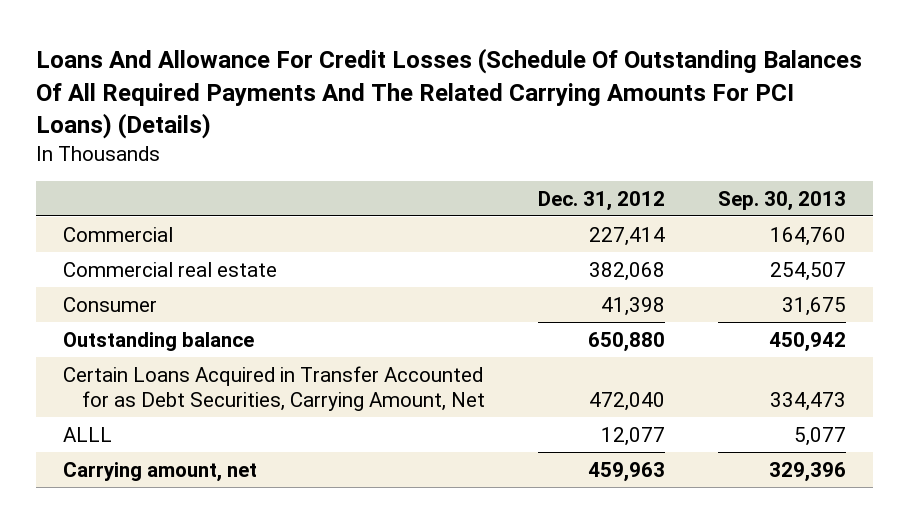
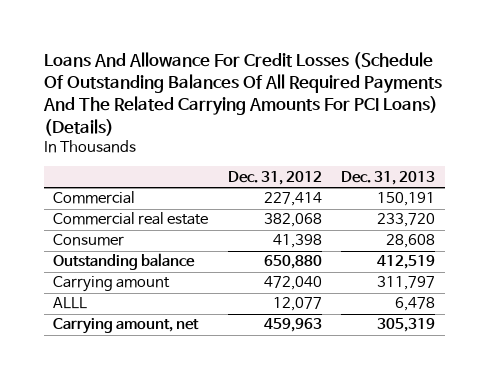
- | Dec. 31, 2012 | Sep. 30, 2013
+ | Dec. 31, 2012 | Dec. 31, 2013
- Certain Loans Acquired in Transfer Accounted for as Debt Securities, Carrying Amount, Net | 472,040 | 334,473
+ Carrying amount | 472,040 | 311,797

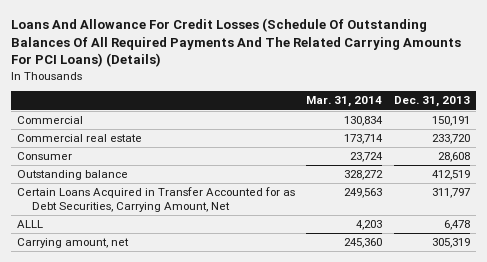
- | Dec. 31, 2012 | Dec. 31, 2013
+ | Mar. 31, 2014 | Dec. 31, 2013
- Carrying amount | 472,040 | 311,797
+ Certain Loans Acquired in Transfer Accounted for as Debt Securities, Carrying Amount, Net | 249,563 | 311,797

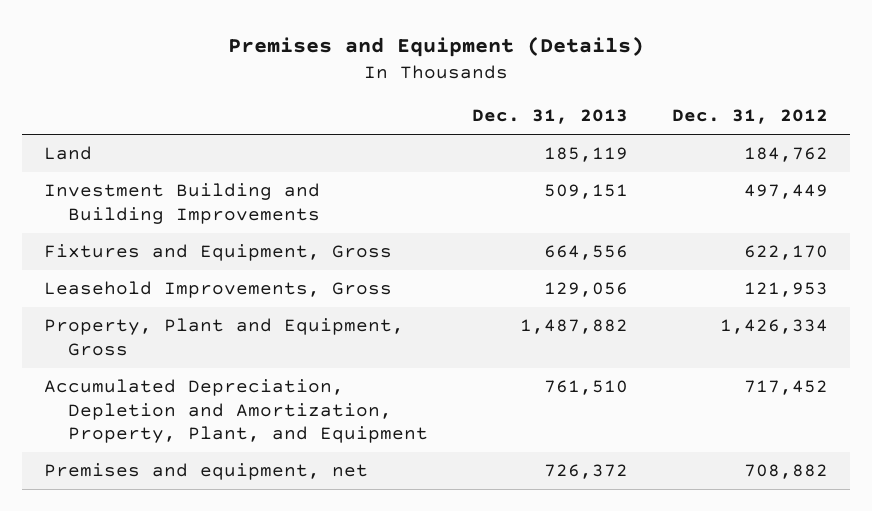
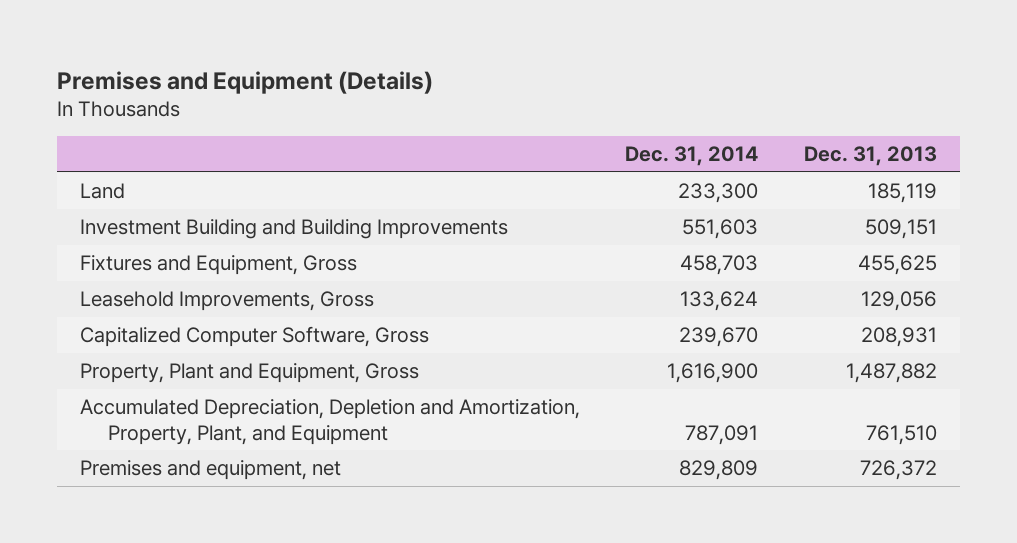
- | Dec. 31, 2013 | Dec. 31, 2012
+ | Dec. 31, 2014 | Dec. 31, 2013
- Fixtures and Equipment, Gross | 664,556 | 622,170
+ Fixtures and Equipment, Gross | 458,703 | 455,625
+ Capitalized Computer Software, Gross | 239,670 | 208,931

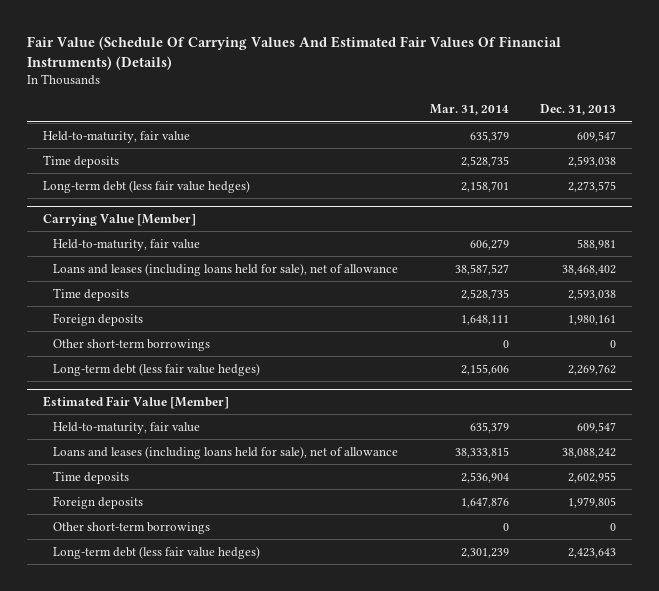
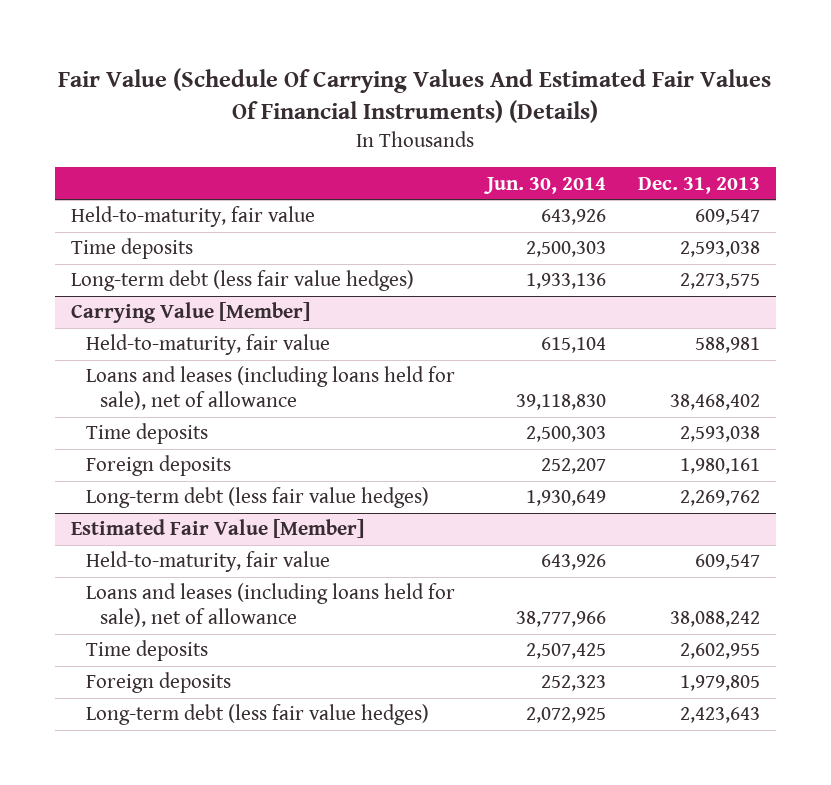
- | Mar. 31, 2014 | Dec. 31, 2013
+ | Jun. 30, 2014 | Dec. 31, 2013
@ Carrying Value [Member]
- Other short-term borrowings | 0 | 0
@ Estimated Fair Value [Member]
- Other short-term borrowings | 0 | 0

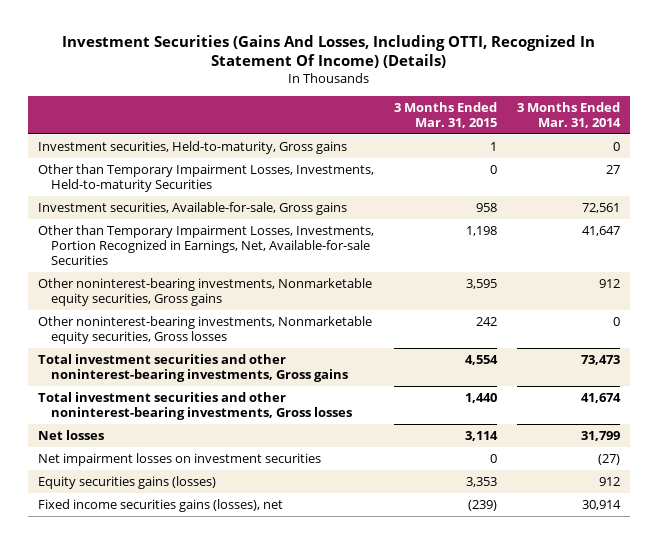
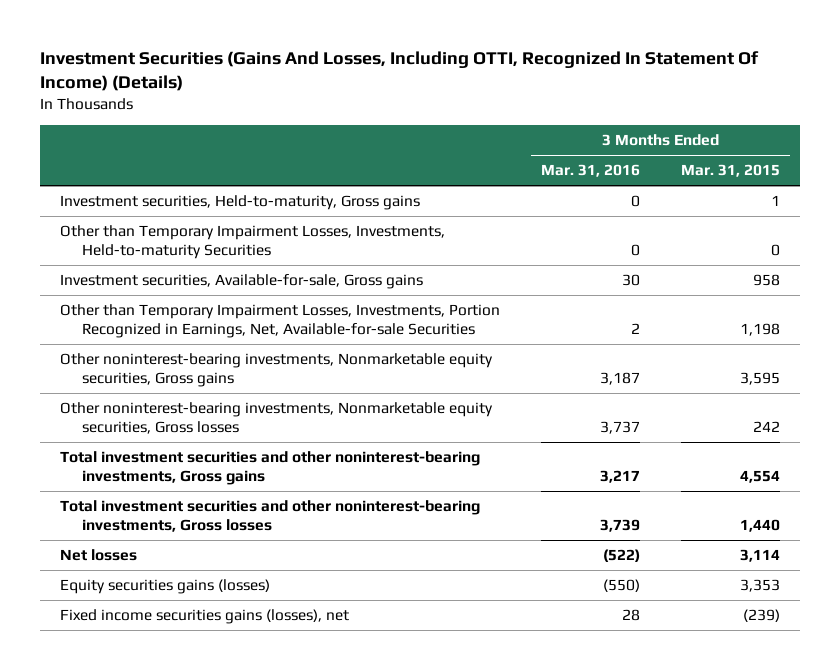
- | 3 Months Ended Mar. 31, 2015 | 3 Months Ended Mar. 31, 2014
+ | 3 Months Ended Mar. 31, 2016 | 3 Months Ended Mar. 31, 2015
- Net impairment losses on investment securities | 0 | (27)

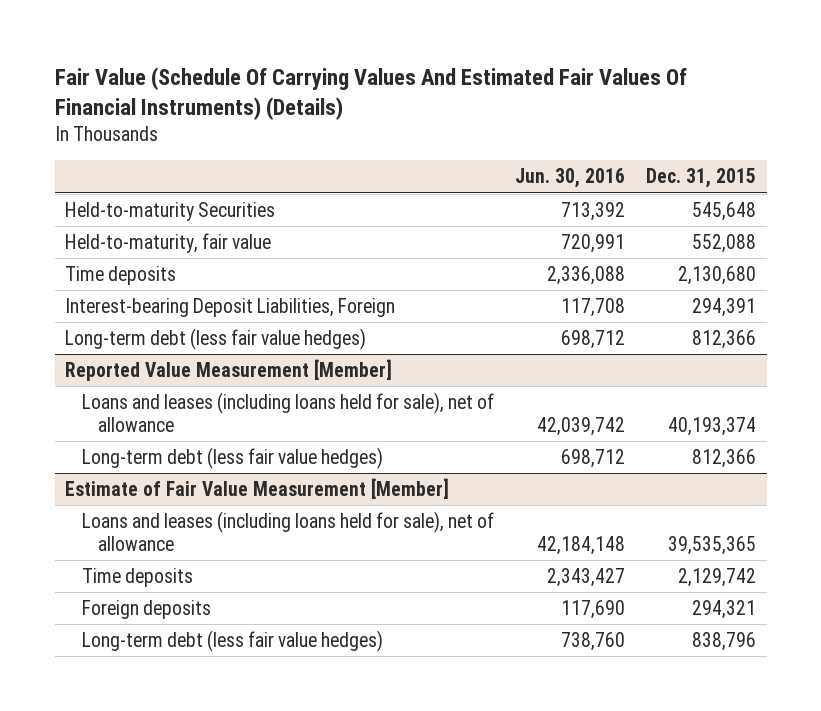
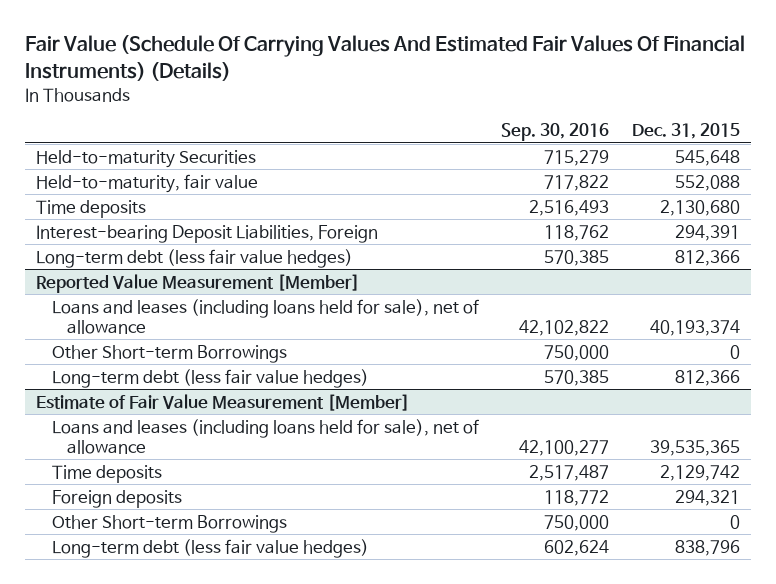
- | Jun. 30, 2016 | Dec. 31, 2015
+ | Sep. 30, 2016 | Dec. 31, 2015
@ Reported Value Measurement [Member]
+ Other Short-term Borrowings | 750,000 | 0
@ Estimate of Fair Value Measurement [Member]
+ Other Short-term Borrowings | 750,000 | 0

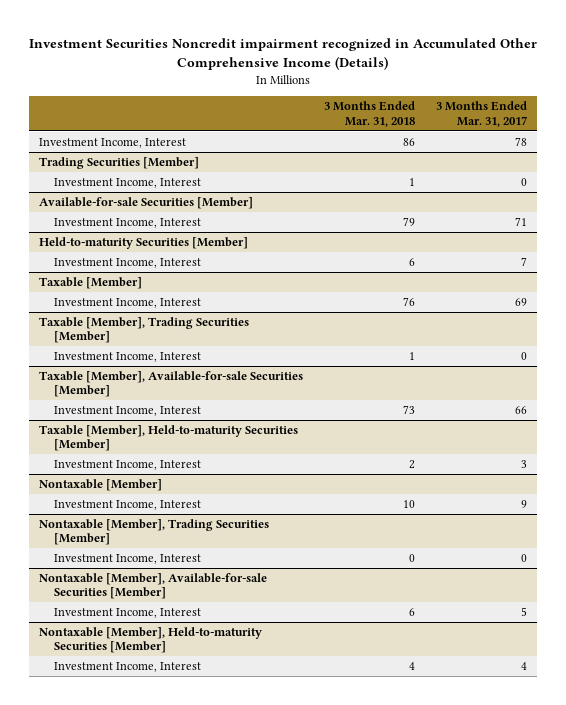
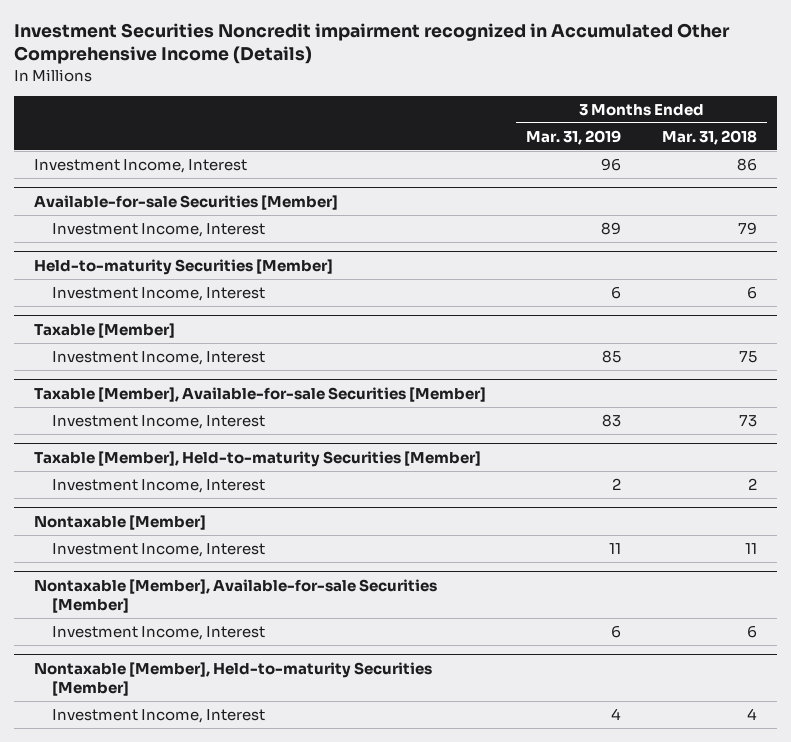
- | 3 Months Ended Mar. 31, 2018 | 3 Months Ended Mar. 31, 2017
+ | 3 Months Ended Mar. 31, 2019 | 3 Months Ended Mar. 31, 2018
- Trading Securities [Member]
- Investment Income, Interest | 1 | 0
@ Taxable [Member]
- Investment Income, Interest | 76 | 69
- Taxable [Member], Trading Securities [Member]
- Investment Income, Interest | 1 | 0
@ Taxable [Member]
+ Investment Income, Interest | 85 | 75
@ Nontaxable [Member]
- Investment Income, Interest | 10 | 9
- Nontaxable [Member], Trading Securities [Member]
- Investment Income, Interest | 0 | 0
@ Nontaxable [Member]
+ Investment Income, Interest | 11 | 11

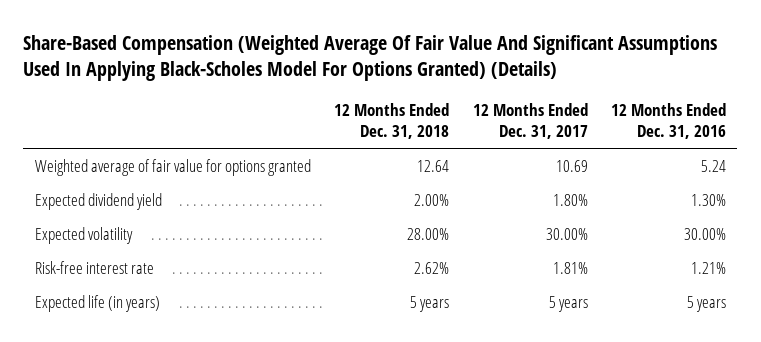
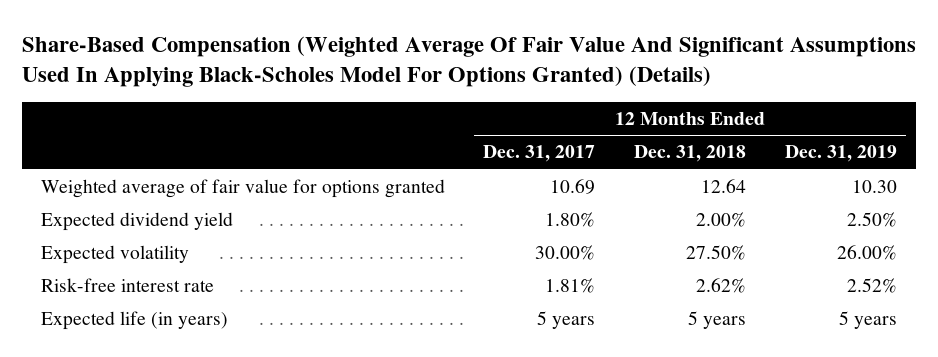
- | 12 Months Ended Dec. 31, 2018 | 12 Months Ended Dec. 31, 2017 | 12 Months Ended Dec. 31, 2016
+ | 12 Months Ended Dec. 31, 2017 | 12 Months Ended Dec. 31, 2018 | 12 Months Ended Dec. 31, 2019
- Expected volatility | 28.00% | 30.00% | 30.00%
+ Expected volatility | 30.00% | 27.50% | 26.00%

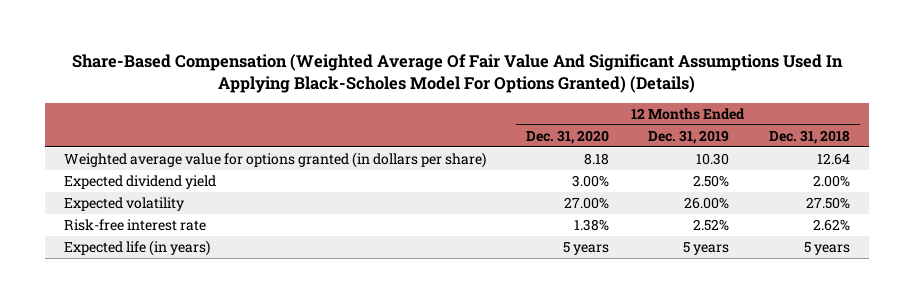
- | 12 Months Ended Dec. 31, 2017 | 12 Months Ended Dec. 31, 2018 | 12 Months Ended Dec. 31, 2019
+ | 12 Months Ended Dec. 31, 2020 | 12 Months Ended Dec. 31, 2019 | 12 Months Ended Dec. 31, 2018
- Weighted average of fair value for options granted | 10.69 | 12.64 | 10.30
+ Weighted average value for options granted (in dollars per share) | 8.18 | 10.30 | 12.64

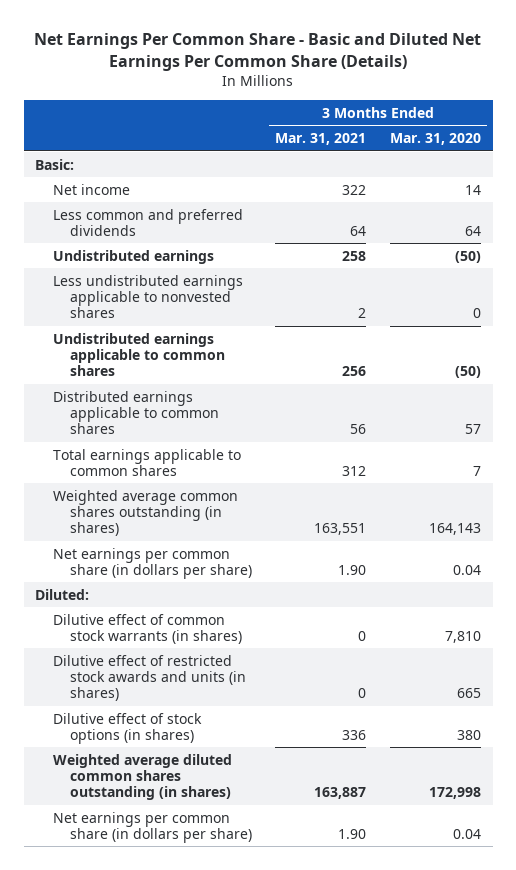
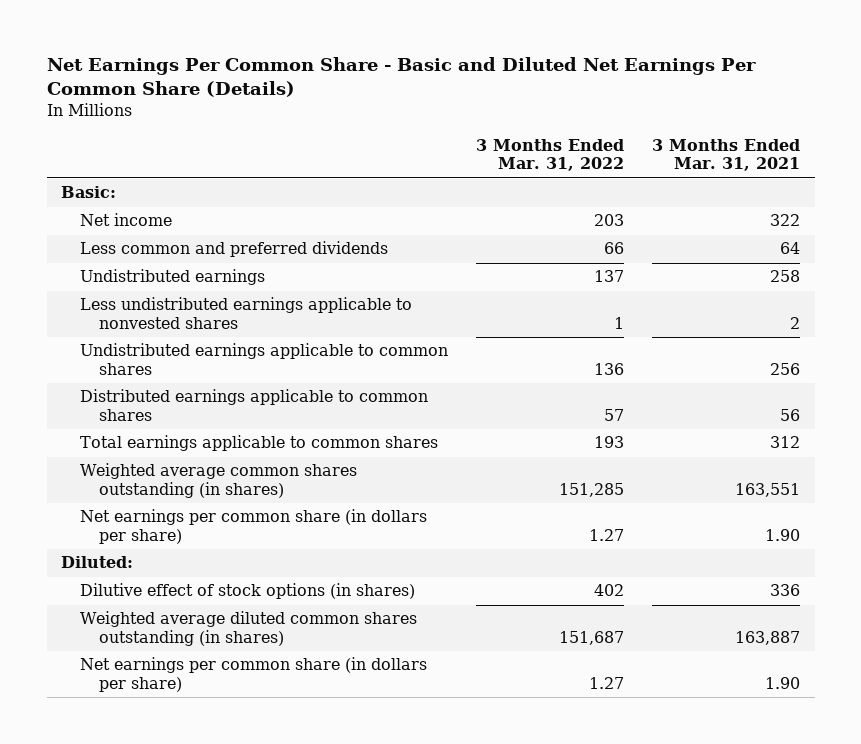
- | 3 Months Ended Mar. 31, 2021 | 3 Months Ended Mar. 31, 2020
+ | 3 Months Ended Mar. 31, 2022 | 3 Months Ended Mar. 31, 2021
- Dilutive effect of common stock warrants (in shares) | 0 | 7,810
- Dilutive effect of restricted stock awards and units (in shares) | 0 | 665

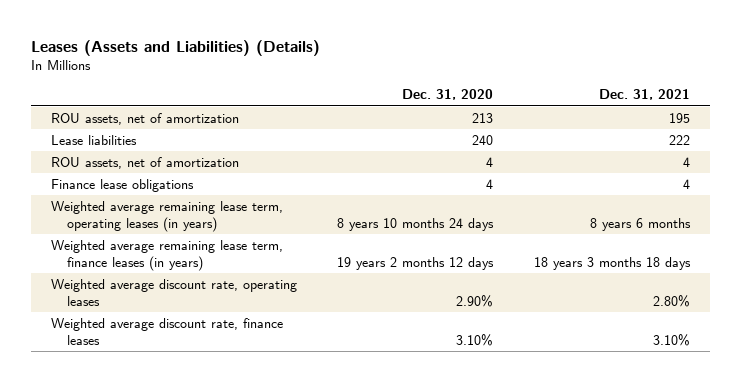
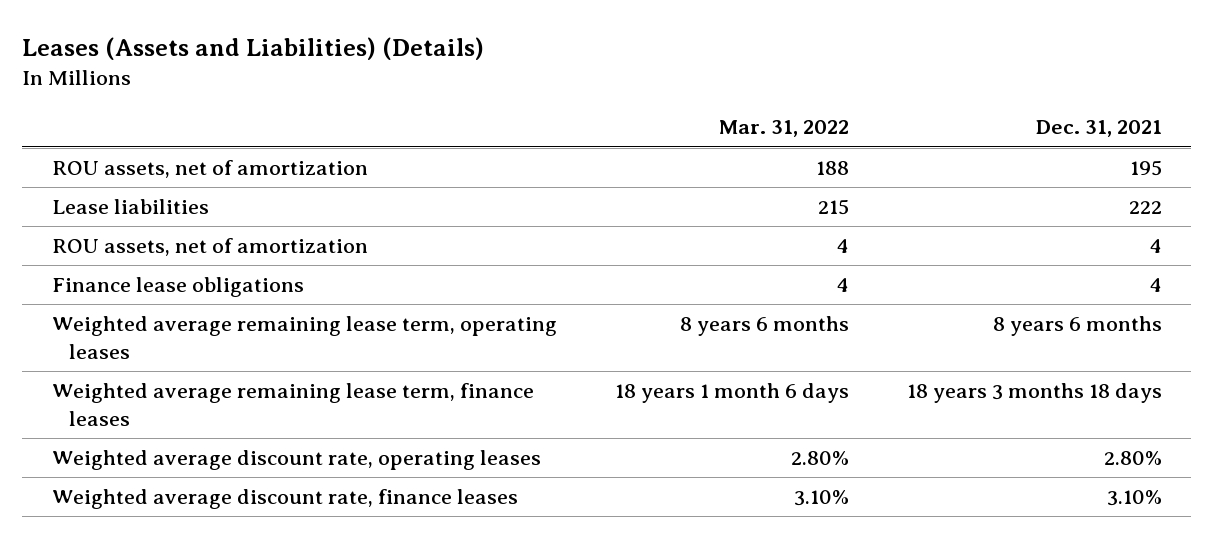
- | Dec. 31, 2020 | Dec. 31, 2021
+ | Mar. 31, 2022 | Dec. 31, 2021
- Weighted average remaining lease term, operating leases (in years) | 8 years 10 months 24 days | 8 years 6 months
- Weighted average remaining lease term, finance leases (in years) | 19 years 2 months 12 days | 18 years 3 months 18 days
+ Weighted average remaining lease term, operating leases | 8 years 6 months | 8 years 6 months
+ Weighted average remaining lease term, finance leases | 18 years 1 month 6 days | 18 years 3 months 18 days

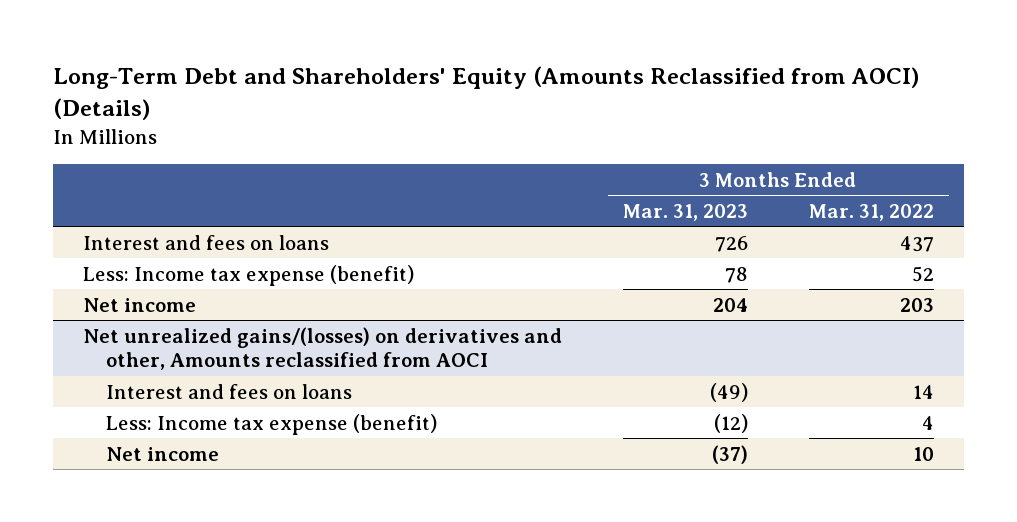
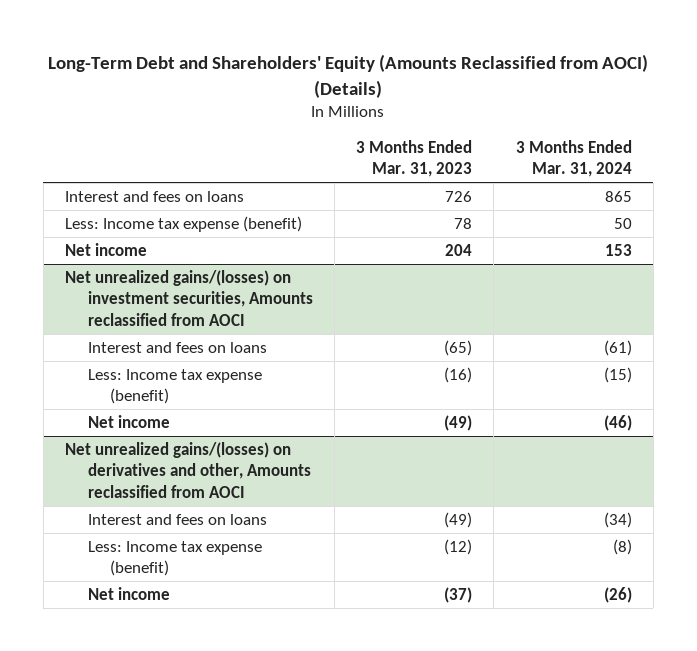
- | 3 Months Ended Mar. 31, 2023 | 3 Months Ended Mar. 31, 2022
+ | 3 Months Ended Mar. 31, 2023 | 3 Months Ended Mar. 31, 2024
+ Net unrealized gains/(losses) on investment securities, Amounts reclassified from AOCI
+ Interest and fees on loans | (65) | (61)
+ Less: Income tax expense (benefit) | (16) | (15)
+ Net income | (49) | (46)

